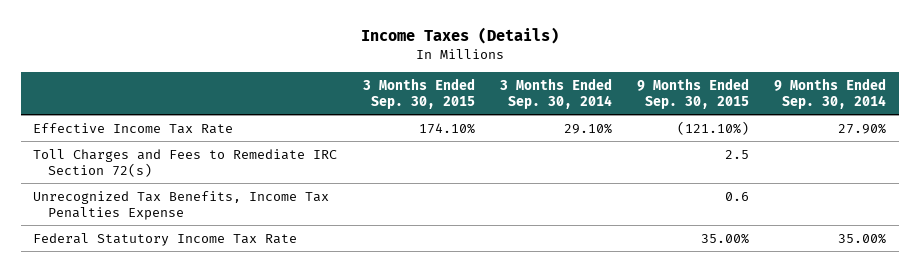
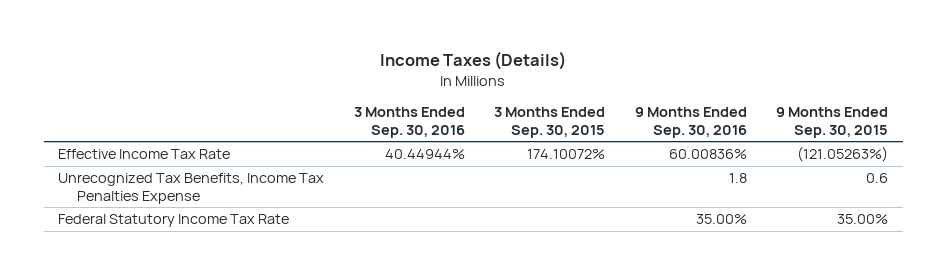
- | 3 Months Ended Sep. 30, 2015 | 3 Months Ended Sep. 30, 2014 | 9 Months Ended Sep. 30, 2015 | 9 Months Ended Sep. 30, 2014
+ | 3 Months Ended Sep. 30, 2016 | 3 Months Ended Sep. 30, 2015 | 9 Months Ended Sep. 30, 2016 | 9 Months Ended Sep. 30, 2015
- Effective Income Tax Rate | 174.10% | 29.10% | (121.10%) | 27.90%
- Toll Charges and Fees to Remediate IRC Section 72(s) | | | 2.5 |
+ Effective Income Tax Rate | 40.44944% | 174.10072% | 60.00836% | (121.05263%)

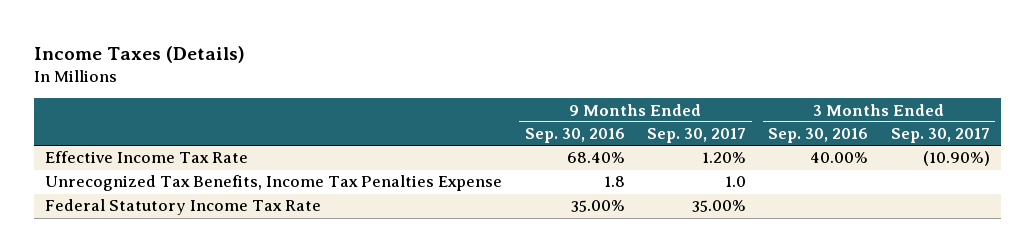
- | 3 Months Ended Sep. 30, 2016 | 3 Months Ended Sep. 30, 2015 | 9 Months Ended Sep. 30, 2016 | 9 Months Ended Sep. 30, 2015
+ | 9 Months Ended Sep. 30, 2016 | 9 Months Ended Sep. 30, 2017 | 3 Months Ended Sep. 30, 2016 | 3 Months Ended Sep. 30, 2017
- Effective Income Tax Rate | 40.44944% | 174.10072% | 60.00836% | (121.05263%)
+ Effective Income Tax Rate | 68.40% | 1.20% | 40.00% | (10.90%)

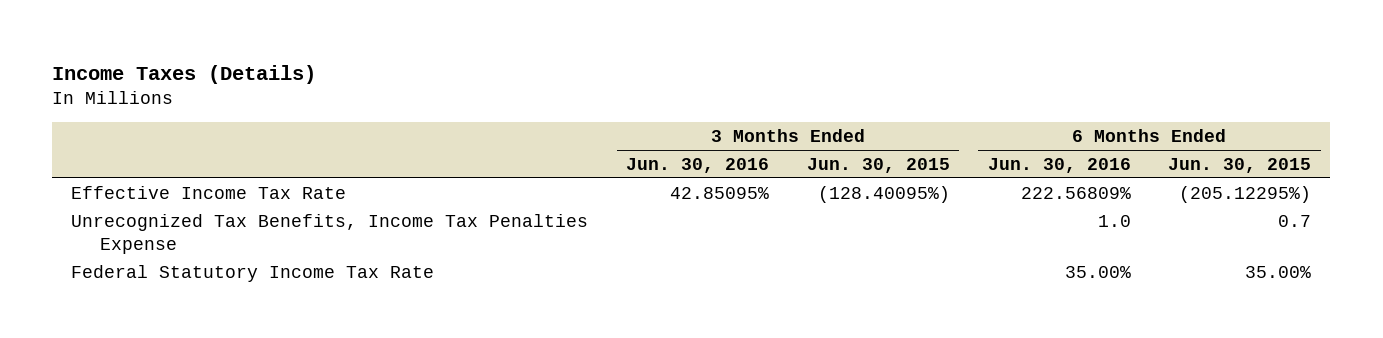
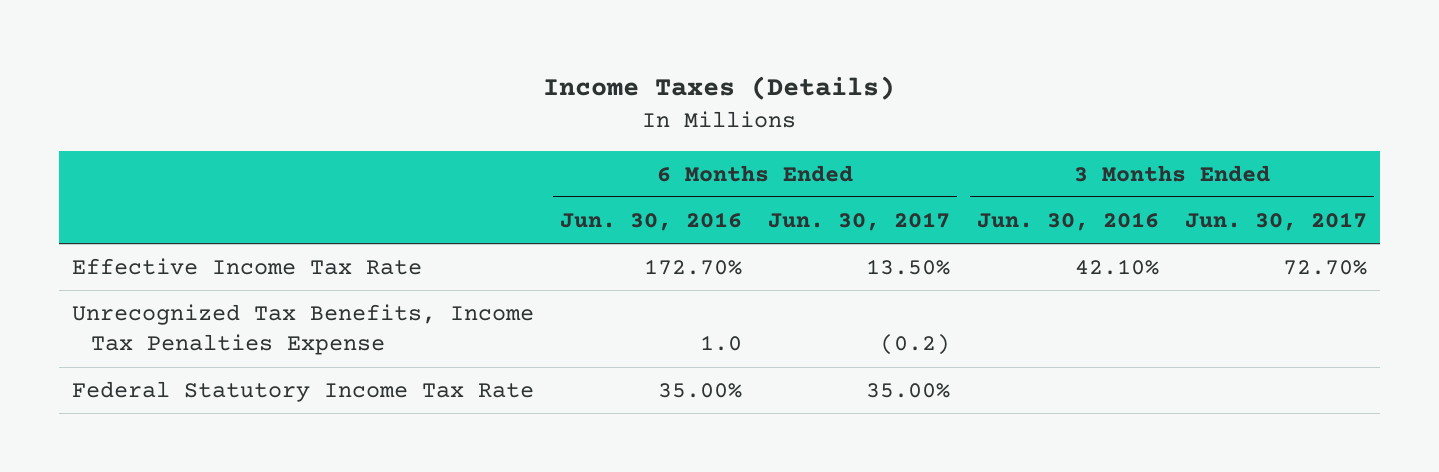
- | 3 Months Ended Jun. 30, 2016 | 3 Months Ended Jun. 30, 2015 | 6 Months Ended Jun. 30, 2016 | 6 Months Ended Jun. 30, 2015
+ | 6 Months Ended Jun. 30, 2016 | 6 Months Ended Jun. 30, 2017 | 3 Months Ended Jun. 30, 2016 | 3 Months Ended Jun. 30, 2017
- Effective Income Tax Rate | 42.85095% | (128.40095%) | 222.56809% | (205.12295%)
+ Effective Income Tax Rate | 172.70% | 13.50% | 42.10% | 72.70%

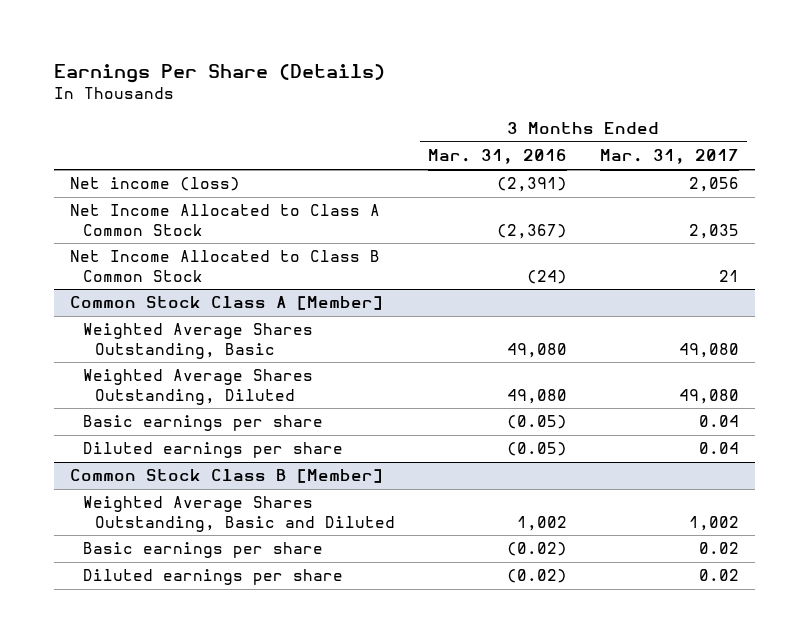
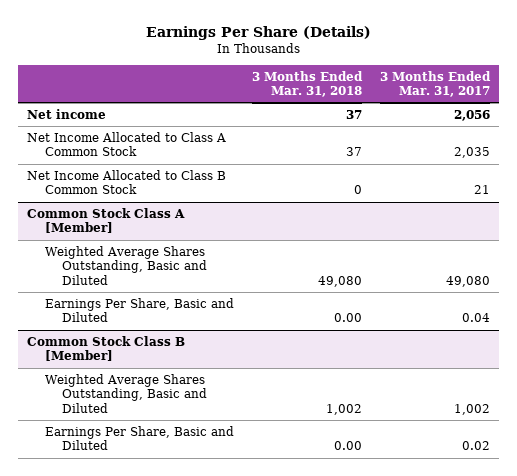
- | 3 Months Ended Mar. 31, 2016 | 3 Months Ended Mar. 31, 2017
+ | 3 Months Ended Mar. 31, 2018 | 3 Months Ended Mar. 31, 2017
- Net income (loss) | (2,391) | 2,056
+ Net income | 37 | 2,056
@ Common Stock Class A [Member]
- Weighted Average Shares Outstanding, Basic | 49,080 | 49,080
- Weighted Average Shares Outstanding, Diluted | 49,080 | 49,080
- Basic earnings per share | (0.05) | 0.04
- Diluted earnings per share | (0.05) | 0.04
+ Weighted Average Shares Outstanding, Basic and Diluted | 49,080 | 49,080
+ Earnings Per Share, Basic and Diluted | 0.00 | 0.04
@ Common Stock Class B [Member]
- Basic earnings per share | (0.02) | 0.02
- Diluted earnings per share | (0.02) | 0.02
+ Earnings Per Share, Basic and Diluted | 0.00 | 0.02

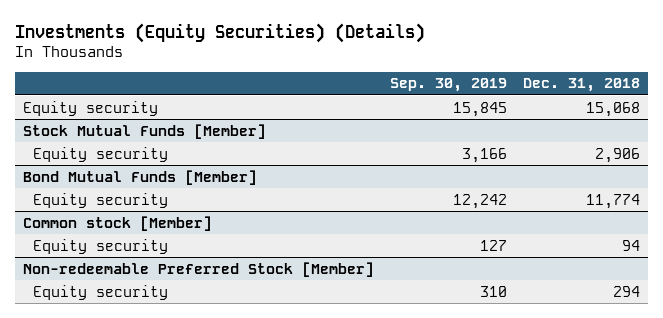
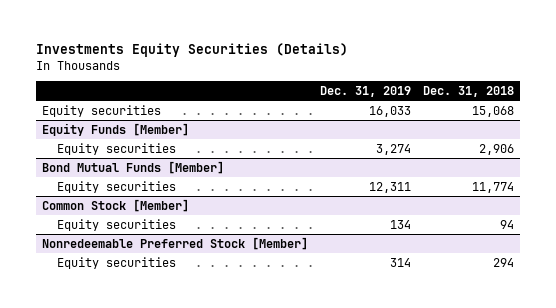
- Investments (Equity Securities) (Details)
+ Investments Equity Securities (Details)
- | Sep. 30, 2019 | Dec. 31, 2018
+ | Dec. 31, 2019 | Dec. 31, 2018
- Equity security | 15,845 | 15,068
- Stock Mutual Funds [Member]
- Equity security | 3,166 | 2,906
+ Equity securities | 16,033 | 15,068
+ Equity Funds [Member]
+ Equity securities | 3,274 | 2,906
@ Bond Mutual Funds [Member]
- Equity security | 12,242 | 11,774
- Common stock [Member]
- Equity security | 127 | 94
- Non-redeemable Preferred Stock [Member]
- Equity security | 310 | 294
@ Bond Mutual Funds [Member]
+ Equity securities | 12,311 | 11,774
+ Common Stock [Member]
+ Equity securities | 134 | 94
+ Nonredeemable Preferred Stock [Member]
+ Equity securities | 314 | 294

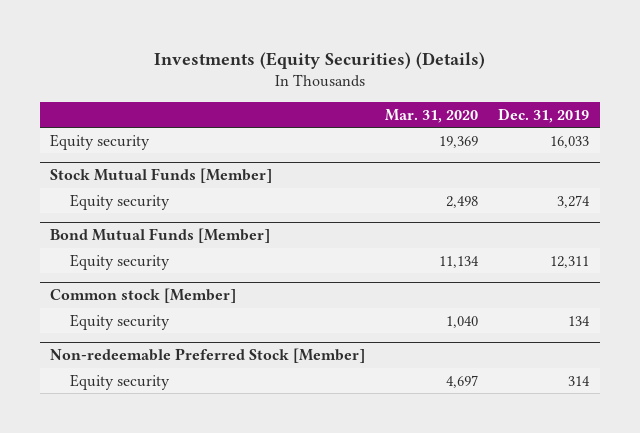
- Investments Equity Securities (Details)
+ Investments (Equity Securities) (Details)
- | Dec. 31, 2019 | Dec. 31, 2018
+ | Mar. 31, 2020 | Dec. 31, 2019
- Equity securities | 16,033 | 15,068
- Equity Funds [Member]
- Equity securities | 3,274 | 2,906
+ Equity security | 19,369 | 16,033
+ Stock Mutual Funds [Member]
+ Equity security | 2,498 | 3,274
@ Bond Mutual Funds [Member]
- Equity securities | 12,311 | 11,774
- Common Stock [Member]
- Equity securities | 134 | 94
- Nonredeemable Preferred Stock [Member]
- Equity securities | 314 | 294
@ Bond Mutual Funds [Member]
+ Equity security | 11,134 | 12,311
+ Common stock [Member]
+ Equity security | 1,040 | 134
+ Non-redeemable Preferred Stock [Member]
+ Equity security | 4,697 | 314

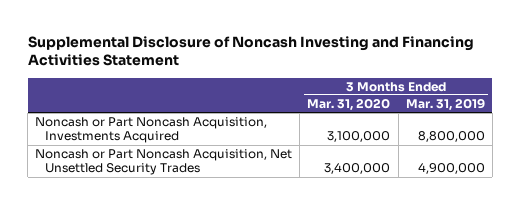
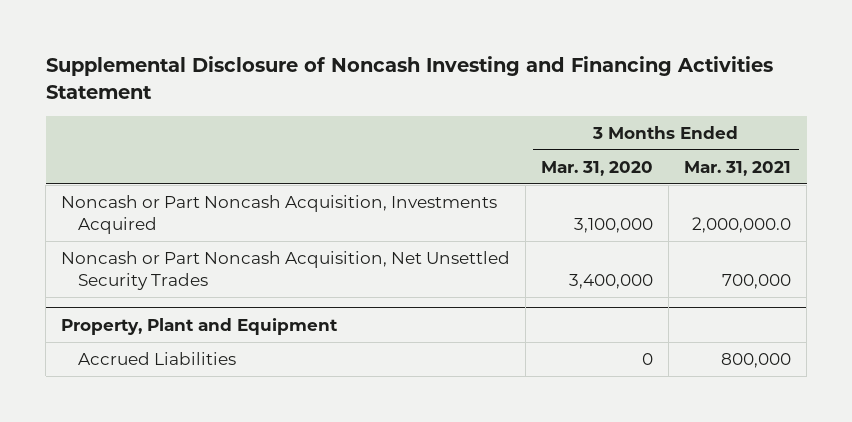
- | 3 Months Ended Mar. 31, 2020 | 3 Months Ended Mar. 31, 2019
+ | 3 Months Ended Mar. 31, 2020 | 3 Months Ended Mar. 31, 2021
+ Property, Plant and Equipment
+ Accrued Liabilities | 0 | 800,000

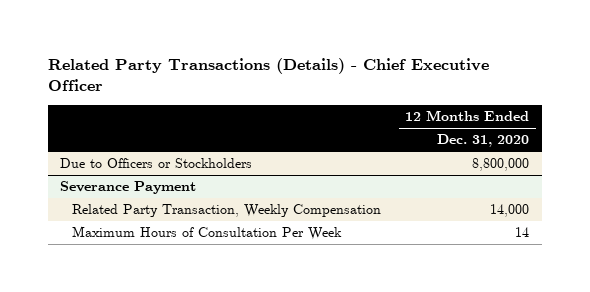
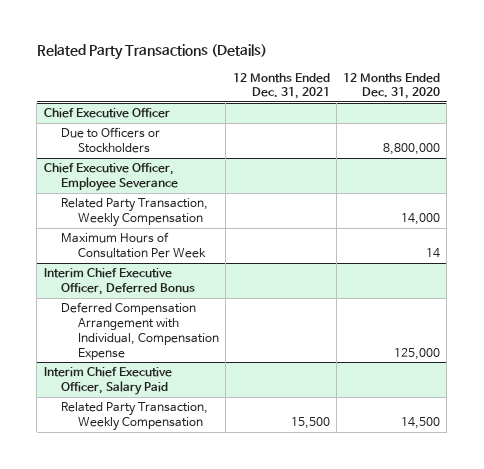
- Related Party Transactions (Details) - Chief Executive Officer
+ Related Party Transactions (Details)
- | 12 Months Ended Dec. 31, 2020
+ | 12 Months Ended Dec. 31, 2021 | 12 Months Ended Dec. 31, 2020
+ Chief Executive Officer
- Severance Payment
+ Chief Executive Officer, Employee Severance
+ Interim Chief Executive Officer, Deferred Bonus
+ Deferred Compensation Arrangement with Individual, Compensation Expense | | 125,000
+ Interim Chief Executive Officer, Salary Paid
+ Related Party Transaction, Weekly Compensation | 15,500 | 14,500

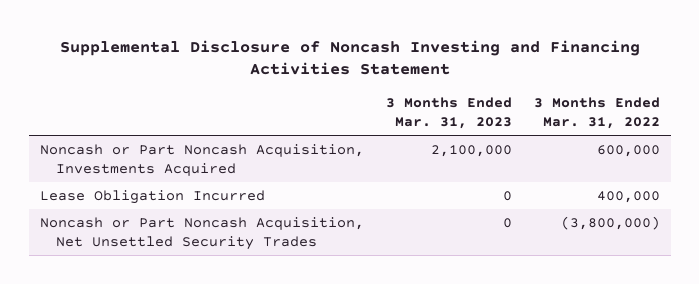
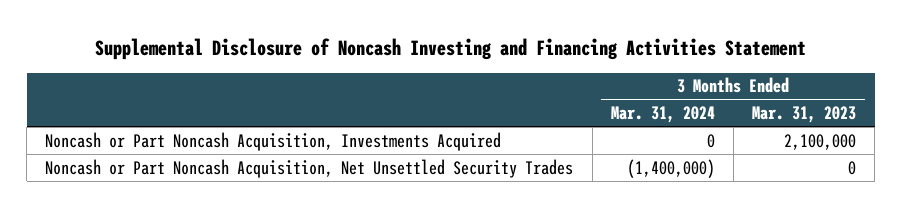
- | 3 Months Ended Mar. 31, 2023 | 3 Months Ended Mar. 31, 2022
+ | 3 Months Ended Mar. 31, 2024 | 3 Months Ended Mar. 31, 2023
- Lease Obligation Incurred | 0 | 400,000

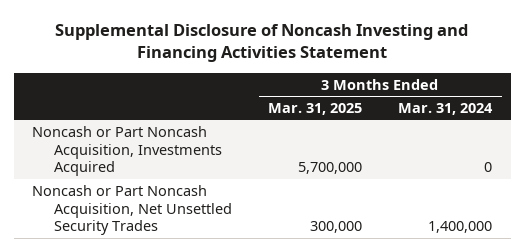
- | 3 Months Ended Mar. 31, 2024 | 3 Months Ended Mar. 31, 2023
+ | 3 Months Ended Mar. 31, 2025 | 3 Months Ended Mar. 31, 2024
- Noncash or Part Noncash Acquisition, Net Unsettled Security Trades | (1,400,000) | 0
+ Noncash or Part Noncash Acquisition, Net Unsettled Security Trades | 300,000 | 1,400,000

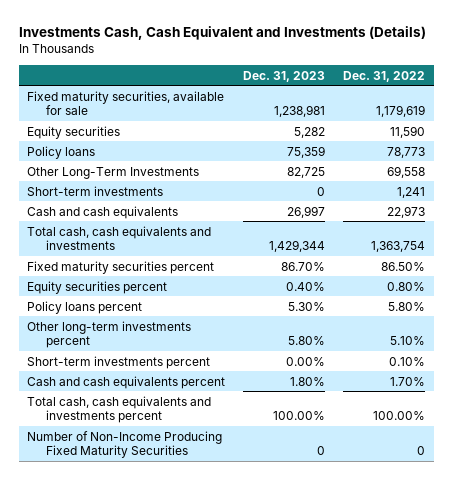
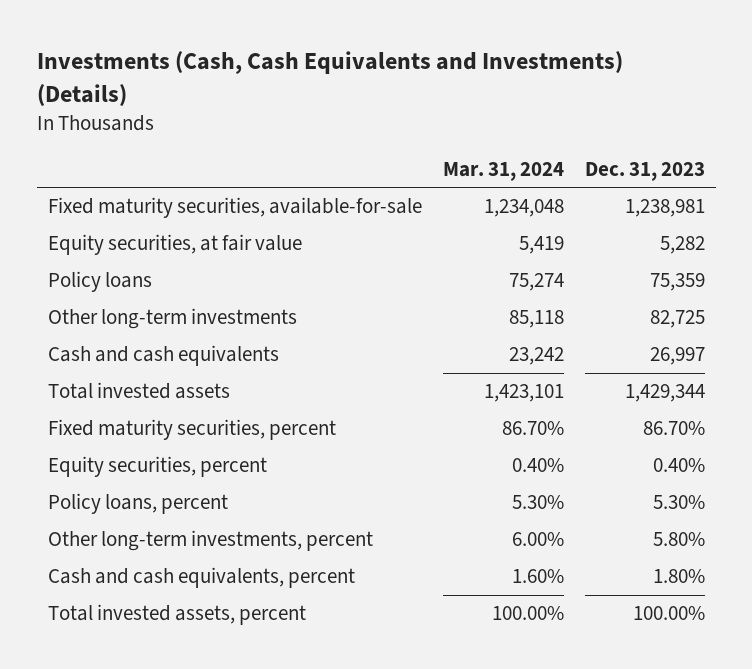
- Investments Cash, Cash Equivalent and Investments (Details)
+ Investments (Cash, Cash Equivalents and Investments) (Details)
- | Dec. 31, 2023 | Dec. 31, 2022
+ | Mar. 31, 2024 | Dec. 31, 2023
- Fixed maturity securities, available for sale | 1,238,981 | 1,179,619
- Equity securities | 5,282 | 11,590
+ Fixed maturity securities, available-for-sale | 1,234,048 | 1,238,981
+ Equity securities, at fair value | 5,419 | 5,282
- Other Long-Term Investments | 82,725 | 69,558
- Short-term investments | 0 | 1,241
+ Other long-term investments | 85,118 | 82,725
- Total cash, cash equivalents and investments | 1,429,344 | 1,363,754
- Fixed maturity securities percent | 86.70% | 86.50%
- Equity securities percent | 0.40% | 0.80%
- Policy loans percent | 5.30% | 5.80%
- Other long-term investments percent | 5.80% | 5.10%
- Short-term investments percent | 0.00% | 0.10%
- Cash and cash equivalents percent | 1.80% | 1.70%
- Total cash, cash equivalents and investments percent | 100.00% | 100.00%
- Number of Non-Income Producing Fixed Maturity Securities | 0 | 0
+ Total invested assets | 1,423,101 | 1,429,344
+ Fixed maturity securities, percent | 86.70% | 86.70%
+ Equity securities, percent | 0.40% | 0.40%
+ Policy loans, percent | 5.30% | 5.30%
+ Other long-term investments, percent | 6.00% | 5.80%
+ Cash and cash equivalents, percent | 1.60% | 1.80%
+ Total invested assets, percent | 100.00% | 100.00%

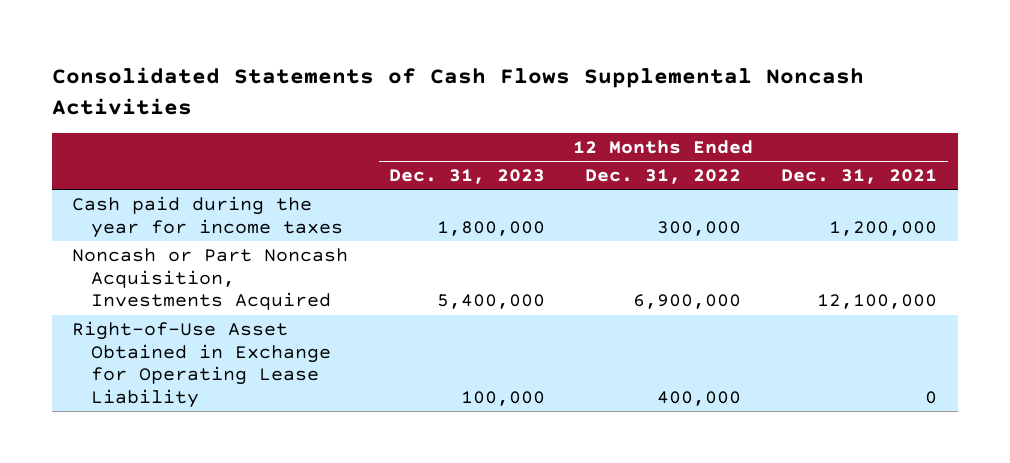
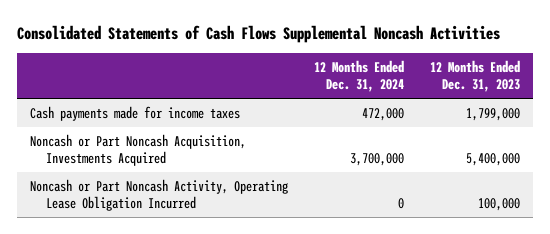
- | 12 Months Ended Dec. 31, 2023 | 12 Months Ended Dec. 31, 2022 | 12 Months Ended Dec. 31, 2021
+ | 12 Months Ended Dec. 31, 2024 | 12 Months Ended Dec. 31, 2023
- Cash paid during the year for income taxes | 1,800,000 | 300,000 | 1,200,000
+ Cash payments made for income taxes | 472,000 | 1,799,000
- Right-of-Use Asset Obtained in Exchange for Operating Lease Liability | 100,000 | 400,000 | 0
+ Noncash or Part Noncash Activity, Operating Lease Obligation Incurred | 0 | 100,000

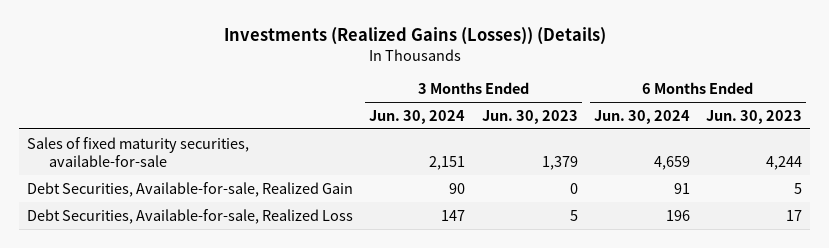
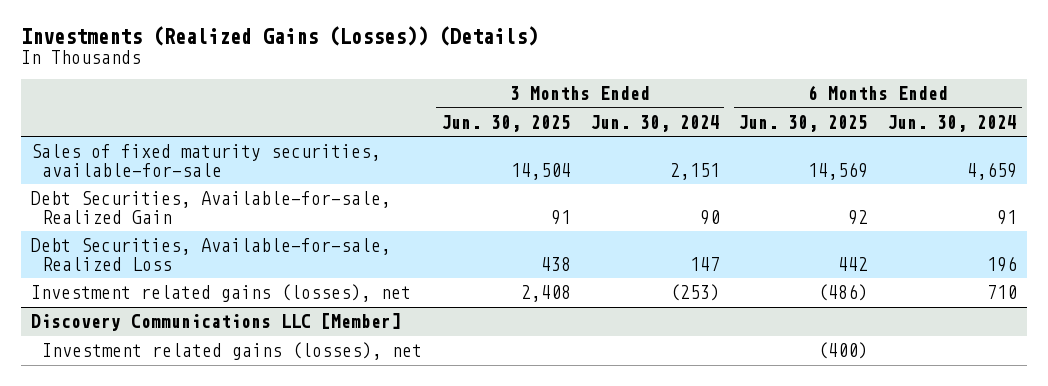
- | 3 Months Ended Jun. 30, 2024 | 3 Months Ended Jun. 30, 2023 | 6 Months Ended Jun. 30, 2024 | 6 Months Ended Jun. 30, 2023
+ | 3 Months Ended Jun. 30, 2025 | 3 Months Ended Jun. 30, 2024 | 6 Months Ended Jun. 30, 2025 | 6 Months Ended Jun. 30, 2024
+ Investment related gains (losses), net | 2,408 | (253) | (486) | 710
+ Discovery Communications LLC [Member]
+ Investment related gains (losses), net | | | (400) |

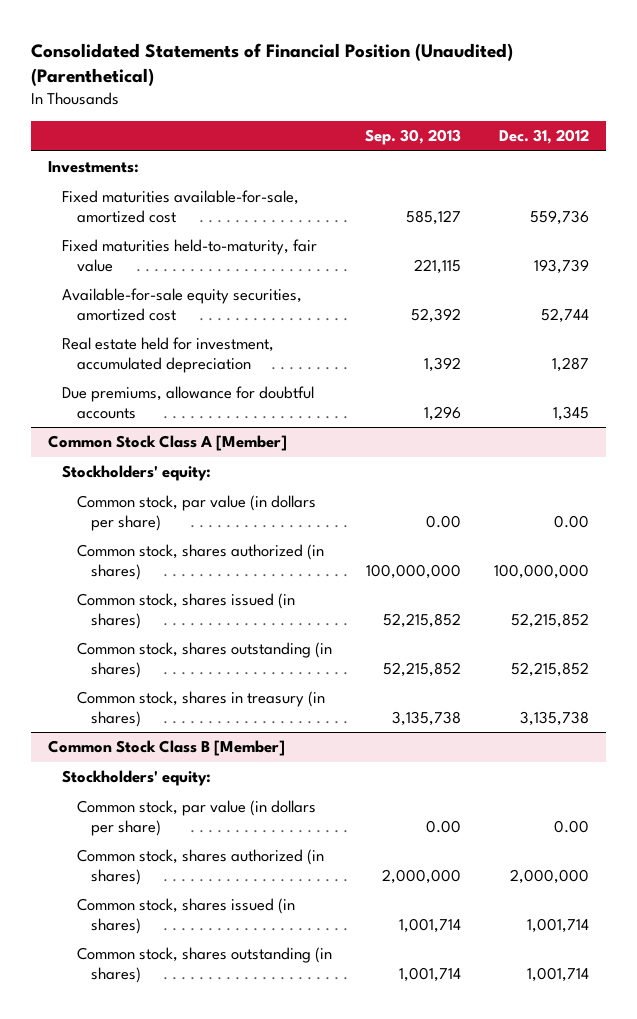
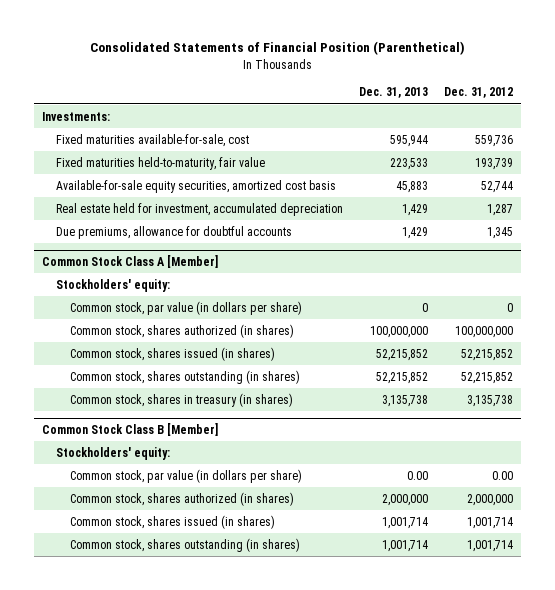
- Consolidated Statements of Financial Position (Unaudited) (Parenthetical)
+ Consolidated Statements of Financial Position (Parenthetical)
- | Sep. 30, 2013 | Dec. 31, 2012
+ | Dec. 31, 2013 | Dec. 31, 2012
- Fixed maturities available-for-sale, amortized cost | 585,127 | 559,736
+ Fixed maturities available-for-sale, cost | 595,944 | 559,736
- Available-for-sale equity securities, amortized cost | 52,392 | 52,744
+ Available-for-sale equity securities, amortized cost basis | 45,883 | 52,744
@ Common Stock Class A [Member]
- Common stock, par value (in dollars per share) | 0.00 | 0.00
+ Common stock, par value (in dollars per share) | 0 | 0

